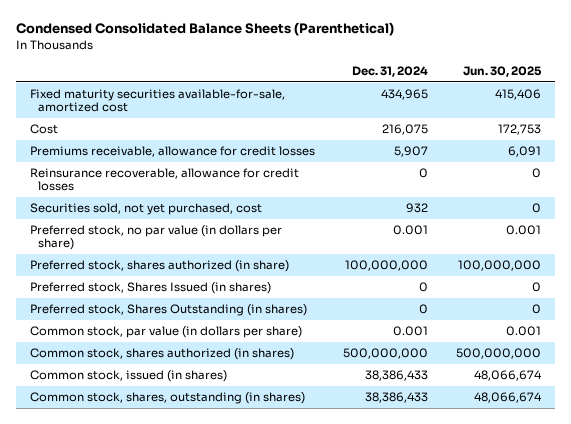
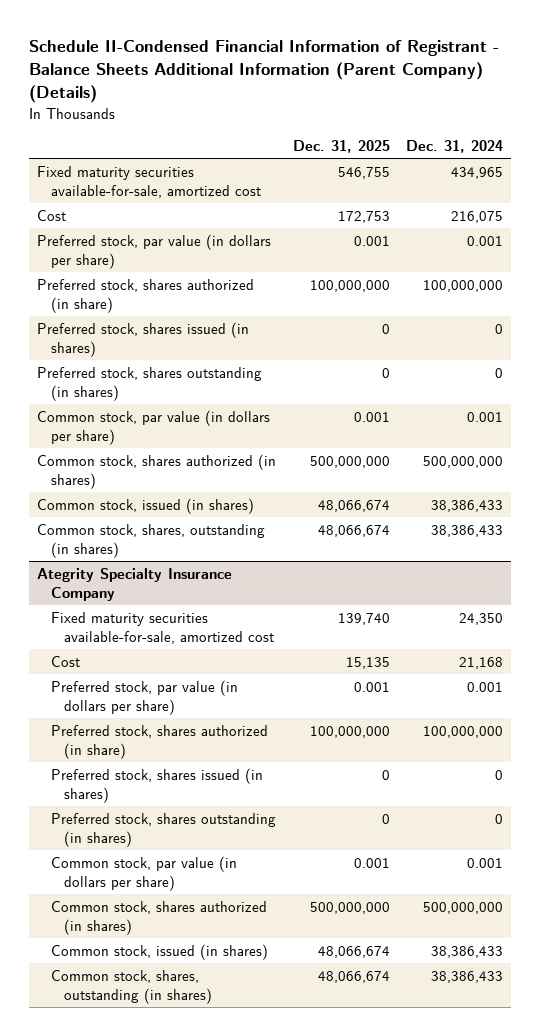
- Condensed Consolidated Balance Sheets (Parenthetical)
+ Schedule II-Condensed Financial Information of Registrant - Balance Sheets Additional Information (Parent Company) (Details)
- | Dec. 31, 2024 | Jun. 30, 2025
+ | Dec. 31, 2025 | Dec. 31, 2024
- Premiums receivable, allowance for credit losses | 5,907 | 6,091
- Reinsurance recoverable, allowance for credit losses | 0 | 0
- Securities sold, not yet purchased, cost | 932 | 0
- Preferred stock, no par value (in dollars per share) | 0.001 | 0.001
+ Preferred stock, par value (in dollars per share) | 0.001 | 0.001
- Preferred stock, Shares Issued (in shares) | 0 | 0
- Preferred stock, Shares Outstanding (in shares) | 0 | 0
+ Preferred stock, shares issued (in shares) | 0 | 0
+ Preferred stock, shares outstanding (in shares) | 0 | 0
+ Ategrity Specialty Insurance Company
+ Fixed maturity securities available-for-sale, amortized cost | 139,740 | 24,350
+ Cost | 15,135 | 21,168
+ Preferred stock, par value (in dollars per share) | 0.001 | 0.001
+ Preferred stock, shares authorized (in share) | 100,000,000 | 100,000,000
+ Preferred stock, shares issued (in shares) | 0 | 0
+ Preferred stock, shares outstanding (in shares) | 0 | 0
+ Common stock, par value (in dollars per share) | 0.001 | 0.001
+ Common stock, shares authorized (in shares) | 500,000,000 | 500,000,000
+ Common stock, issued (in shares) | 48,066,674 | 38,386,433
+ Common stock, shares, outstanding (in shares) | 48,066,674 | 38,386,433

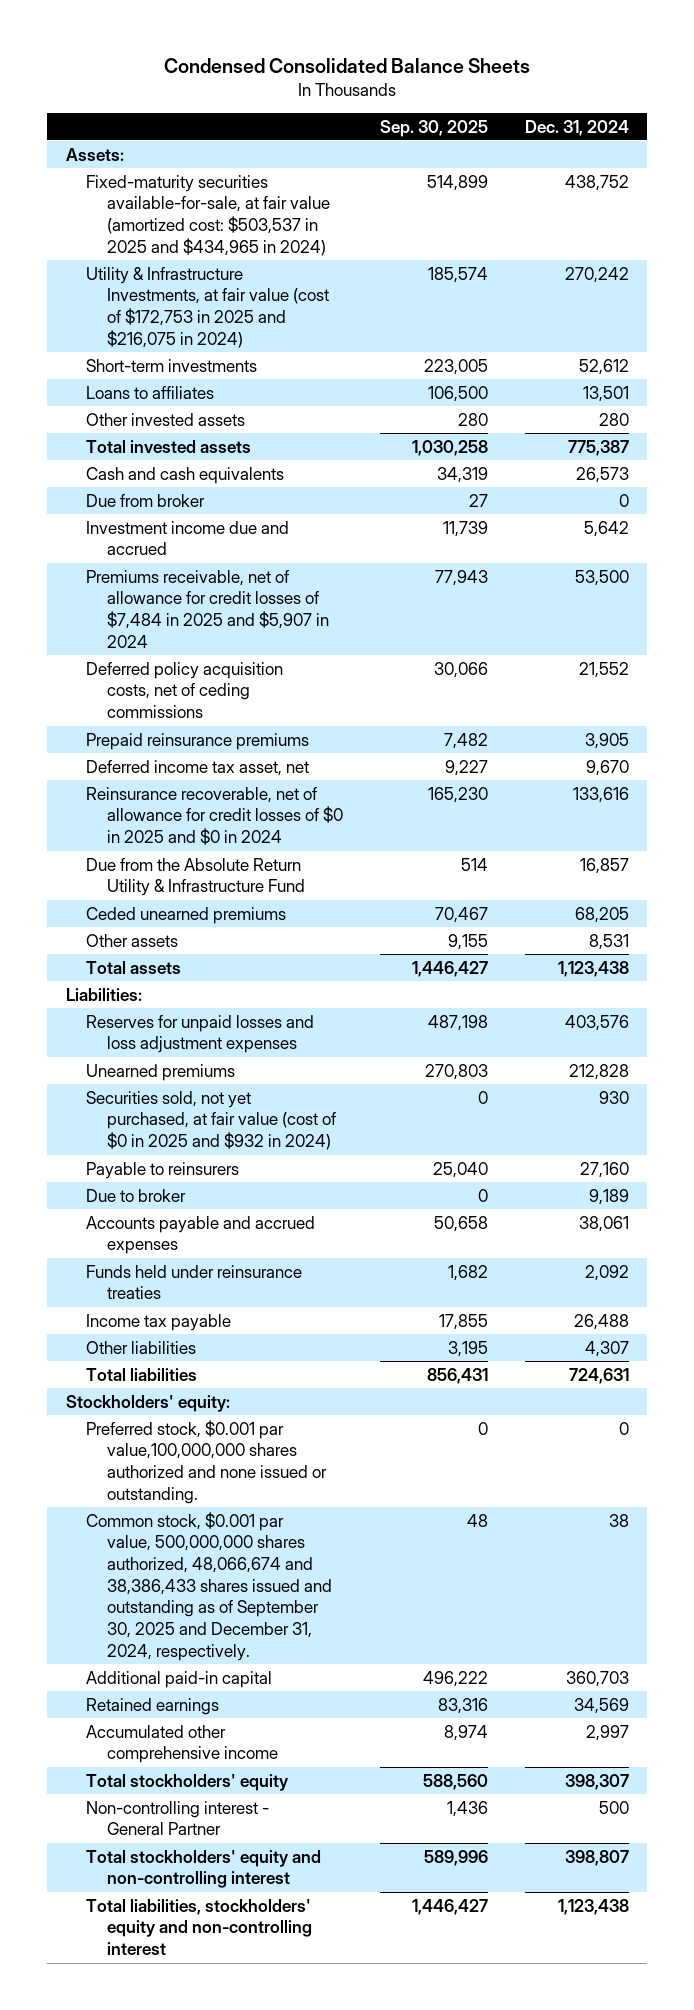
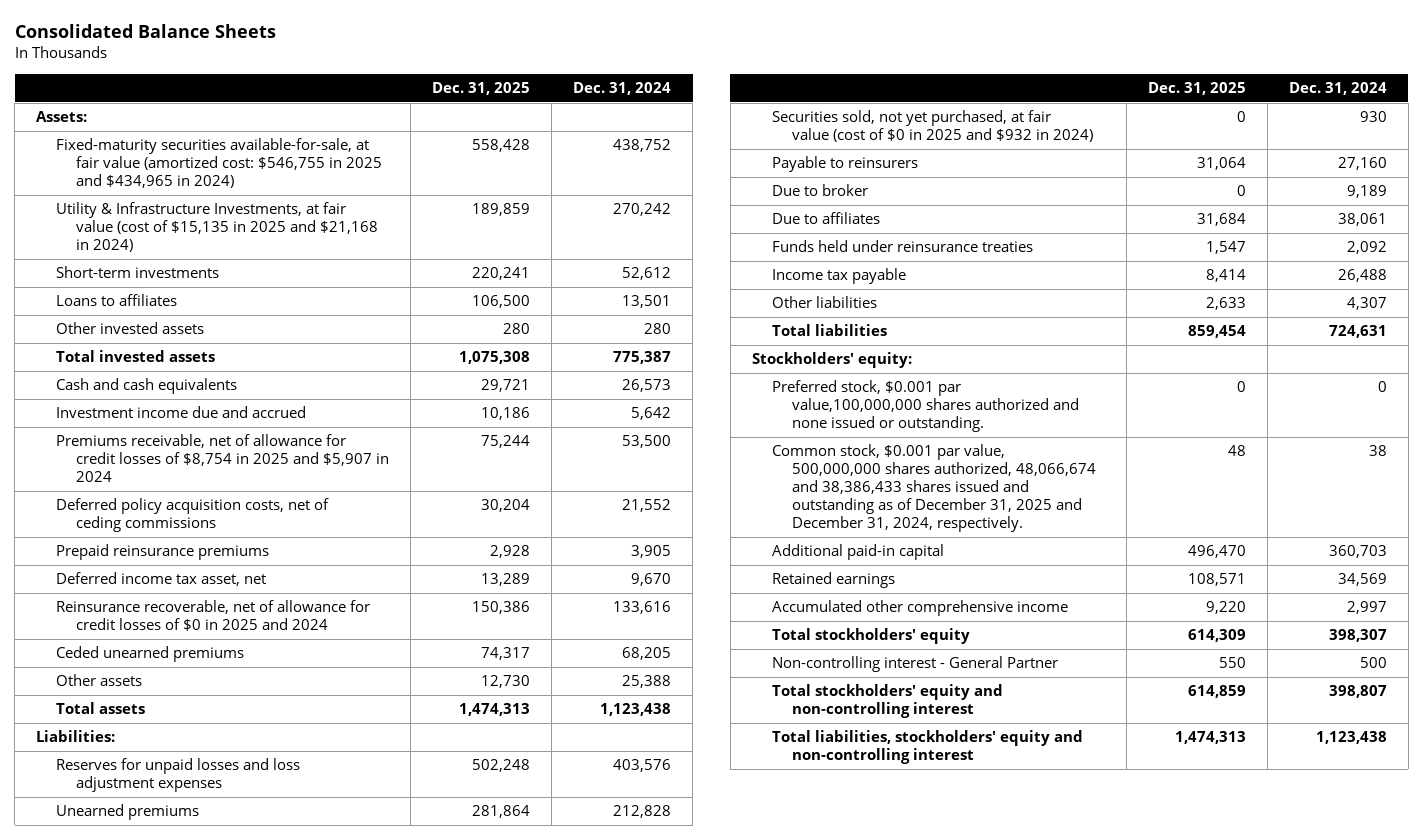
- Condensed Consolidated Balance Sheets
+ Consolidated Balance Sheets
- | Sep. 30, 2025 | Dec. 31, 2024
+ | Dec. 31, 2025 | Dec. 31, 2024
- Fixed-maturity securities available-for-sale, at fair value (amortized cost: $503,537 in 2025 and $434,965 in 2024) | 514,899 | 438,752
- Utility & Infrastructure Investments, at fair value (cost of $172,753 in 2025 and $216,075 in 2024) | 185,574 | 270,242
+ Fixed-maturity securities available-for-sale, at fair value (amortized cost: $546,755 in 2025 and $434,965 in 2024) | 558,428 | 438,752
+ Utility & Infrastructure Investments, at fair value (cost of $15,135 in 2025 and $21,168 in 2024) | 189,859 | 270,242
- Due from broker | 27 | 0
- Premiums receivable, net of allowance for credit losses of $7,484 in 2025 and $5,907 in 2024 | 77,943 | 53,500
+ Premiums receivable, net of allowance for credit losses of $8,754 in 2025 and $5,907 in 2024 | 75,244 | 53,500
- Reinsurance recoverable, net of allowance for credit losses of $0 in 2025 and $0 in 2024 | 165,230 | 133,616
- Due from the Absolute Return Utility & Infrastructure Fund | 514 | 16,857
+ Reinsurance recoverable, net of allowance for credit losses of $0 in 2025 and 2024 | 150,386 | 133,616
- Other assets | 9,155 | 8,531
+ Other assets | 12,730 | 25,388
- Accounts payable and accrued expenses | 50,658 | 38,061
+ Due to affiliates | 31,684 | 38,061
- Common stock, $0.001 par value, 500,000,000 shares authorized, 48,066,674 and 38,386,433 shares issued and outstanding as of September 30, 2025 and December 31, 2024, respectively. | 48 | 38
+ Common stock, $0.001 par value, 500,000,000 shares authorized, 48,066,674 and 38,386,433 shares issued and outstanding as of December 31, 2025 and December 31, 2024, respectively. | 48 | 38

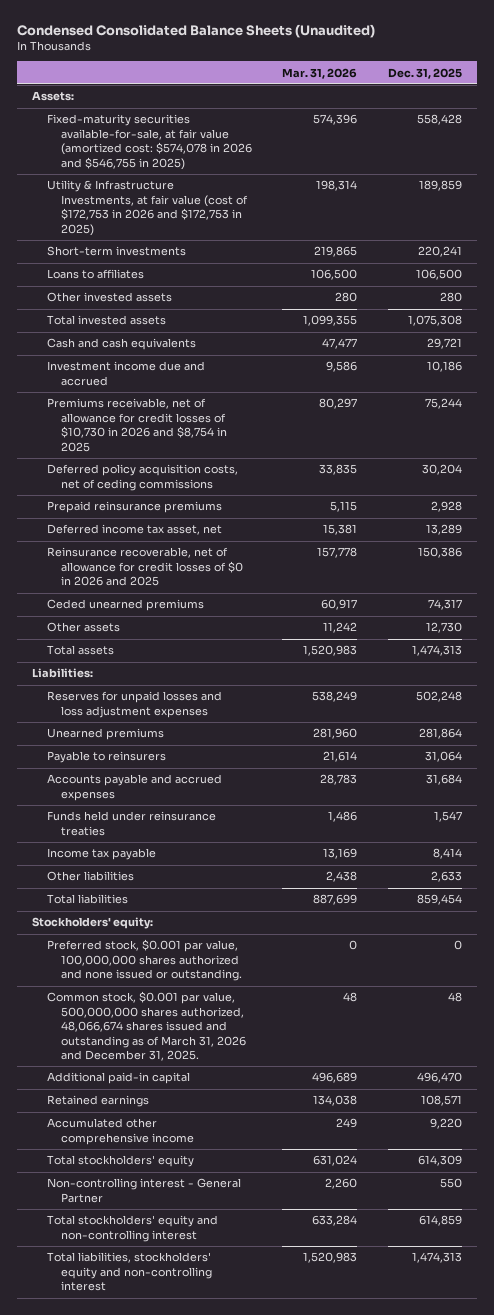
- Consolidated Balance Sheets
+ Condensed Consolidated Balance Sheets (Unaudited)
- | Dec. 31, 2025 | Dec. 31, 2024
+ | Mar. 31, 2026 | Dec. 31, 2025
- Fixed-maturity securities available-for-sale, at fair value (amortized cost: $546,755 in 2025 and $434,965 in 2024) | 558,428 | 438,752
- Utility & Infrastructure Investments, at fair value (cost of $15,135 in 2025 and $21,168 in 2024) | 189,859 | 270,242
+ Fixed-maturity securities available-for-sale, at fair value (amortized cost: $574,078 in 2026 and $546,755 in 2025) | 574,396 | 558,428
+ Utility & Infrastructure Investments, at fair value (cost of $172,753 in 2026 and $172,753 in 2025) | 198,314 | 189,859
- Premiums receivable, net of allowance for credit losses of $8,754 in 2025 and $5,907 in 2024 | 75,244 | 53,500
+ Premiums receivable, net of allowance for credit losses of $10,730 in 2026 and $8,754 in 2025 | 80,297 | 75,244
- Reinsurance recoverable, net of allowance for credit losses of $0 in 2025 and 2024 | 150,386 | 133,616
+ Reinsurance recoverable, net of allowance for credit losses of $0 in 2026 and 2025 | 157,778 | 150,386
- Securities sold, not yet purchased, at fair value (cost of $0 in 2025 and $932 in 2024) | 0 | 930
- Due to broker | 0 | 9,189
- Due to affiliates | 31,684 | 38,061
+ Accounts payable and accrued expenses | 28,783 | 31,684
- Preferred stock, $0.001 par value,100,000,000 shares authorized and none issued or outstanding. | 0 | 0
- Common stock, $0.001 par value, 500,000,000 shares authorized, 48,066,674 and 38,386,433 shares issued and outstanding as of December 31, 2025 and December 31, 2024, respectively. | 48 | 38
+ Preferred stock, $0.001 par value, 100,000,000 shares authorized and none issued or outstanding. | 0 | 0
+ Common stock, $0.001 par value, 500,000,000 shares authorized, 48,066,674 shares issued and outstanding as of March 31, 2026 and December 31, 2025. | 48 | 48

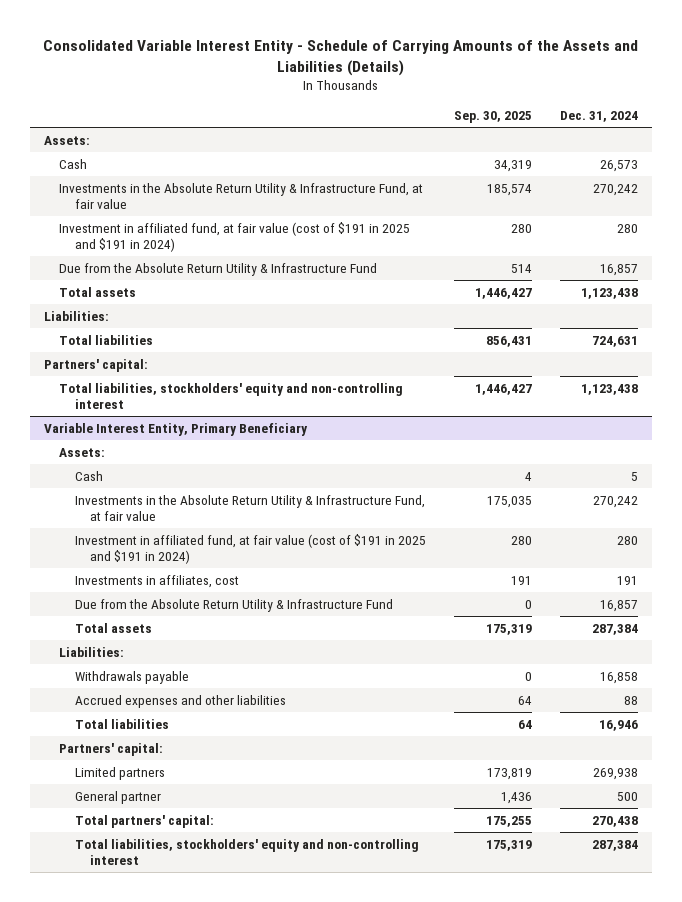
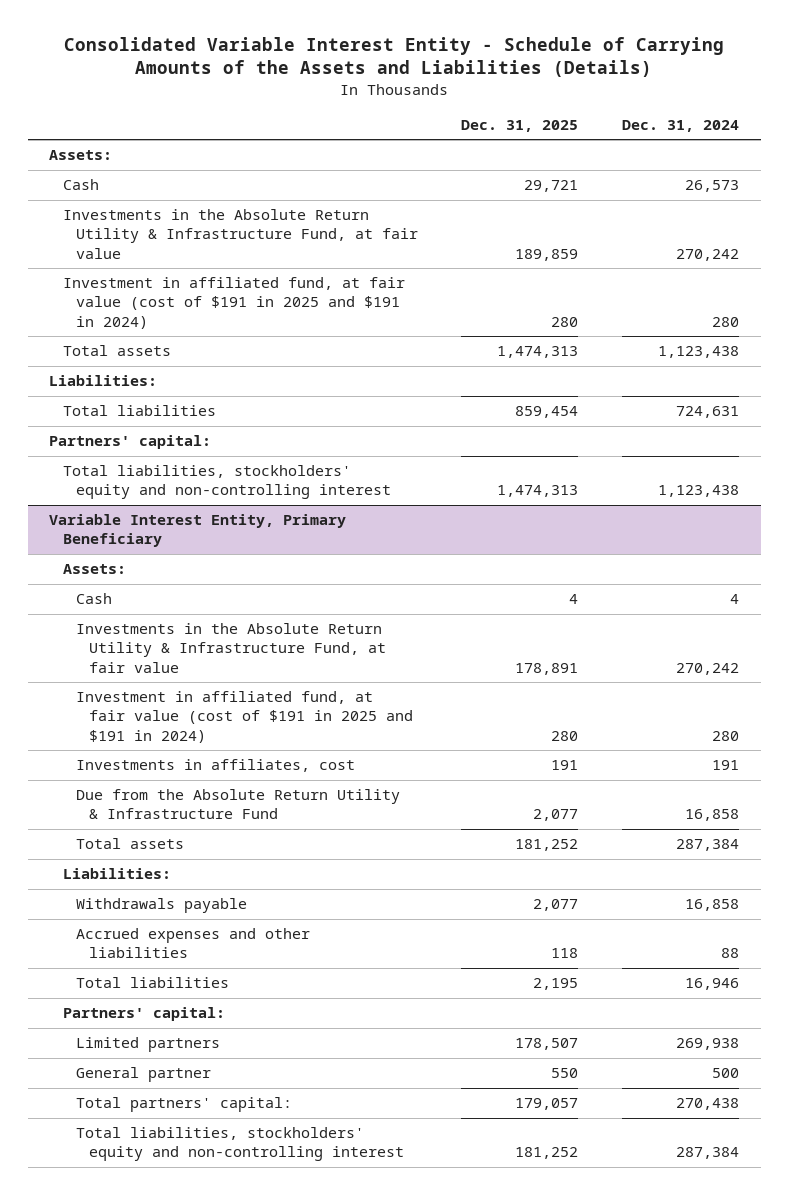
- | Sep. 30, 2025 | Dec. 31, 2024
+ | Dec. 31, 2025 | Dec. 31, 2024
- Due from the Absolute Return Utility & Infrastructure Fund | 514 | 16,857
@ Variable Interest Entity, Primary Beneficiary
- Cash | 4 | 5
+ Cash | 4 | 4
- Due from the Absolute Return Utility & Infrastructure Fund | 0 | 16,857
+ Due from the Absolute Return Utility & Infrastructure Fund | 2,077 | 16,858

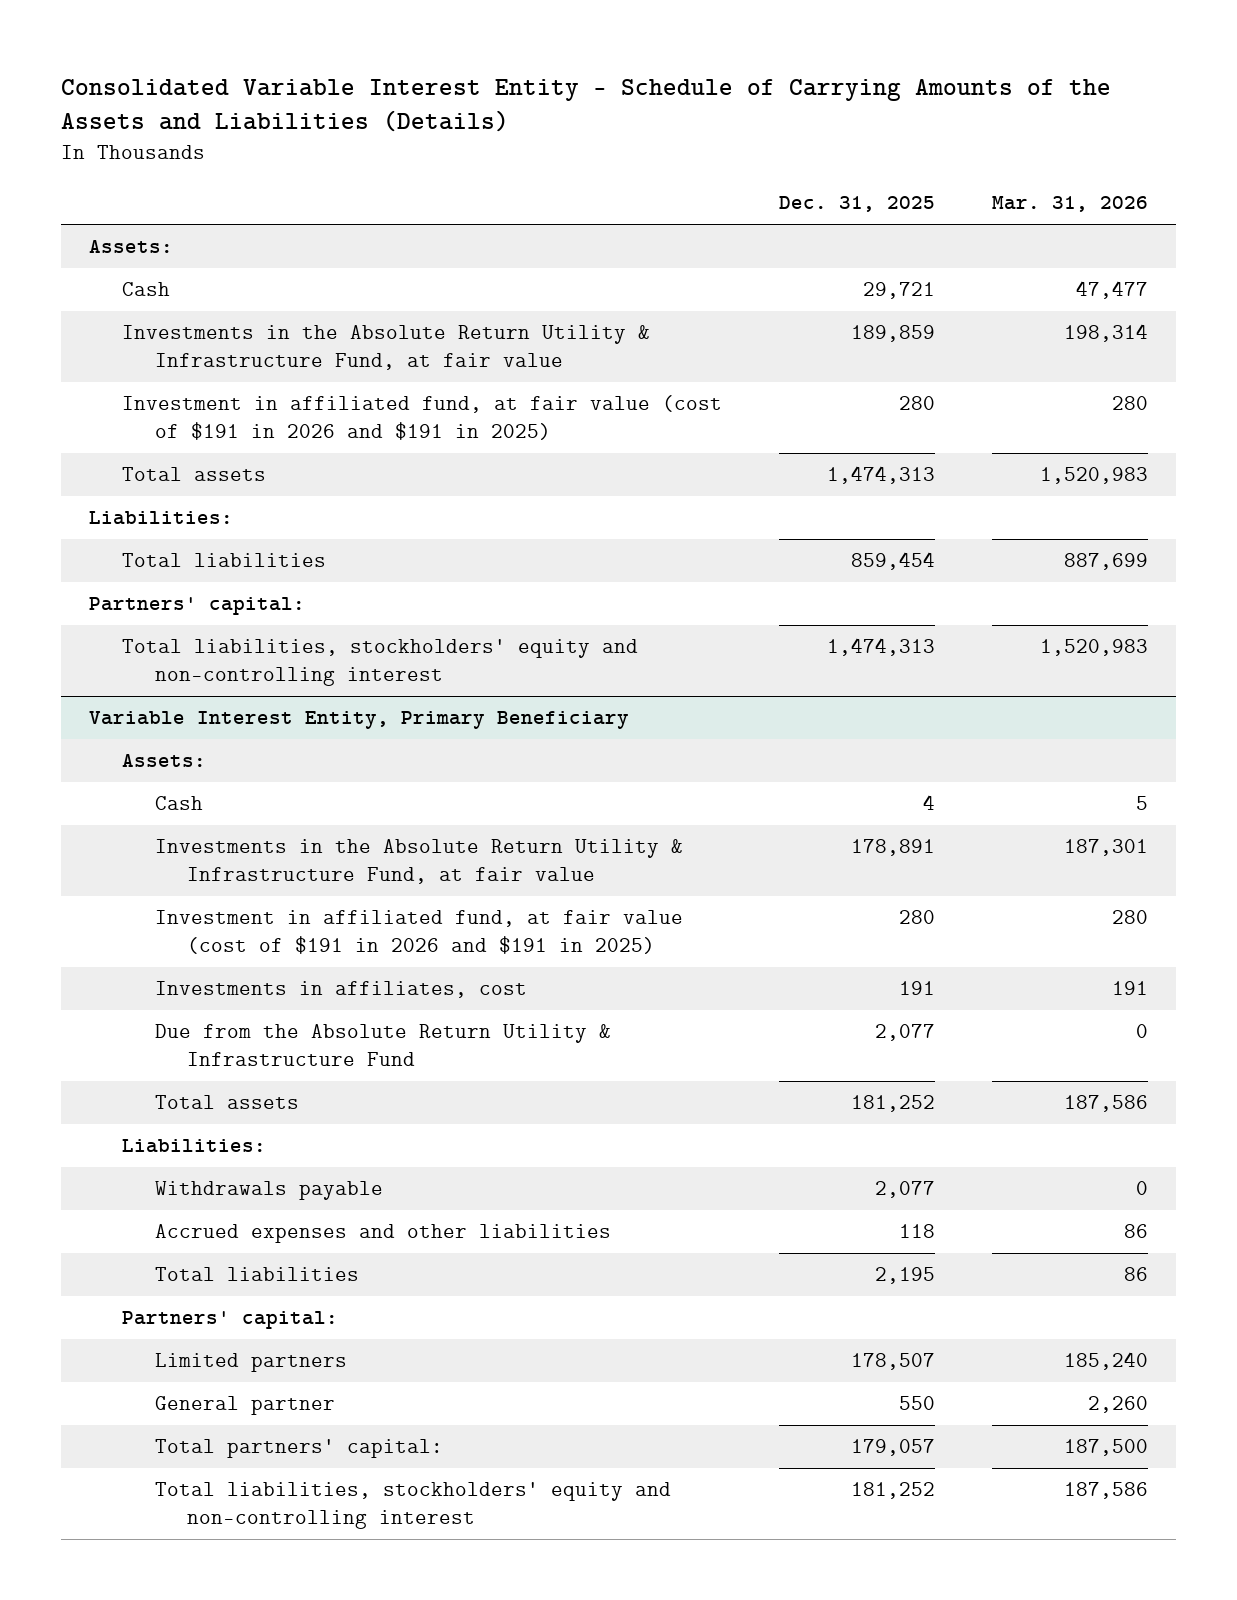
- | Dec. 31, 2025 | Dec. 31, 2024
+ | Dec. 31, 2025 | Mar. 31, 2026
- Investment in affiliated fund, at fair value (cost of $191 in 2025 and $191 in 2024) | 280 | 280
+ Investment in affiliated fund, at fair value (cost of $191 in 2026 and $191 in 2025) | 280 | 280
@ Variable Interest Entity, Primary Beneficiary
- Investment in affiliated fund, at fair value (cost of $191 in 2025 and $191 in 2024) | 280 | 280
+ Investment in affiliated fund, at fair value (cost of $191 in 2026 and $191 in 2025) | 280 | 280

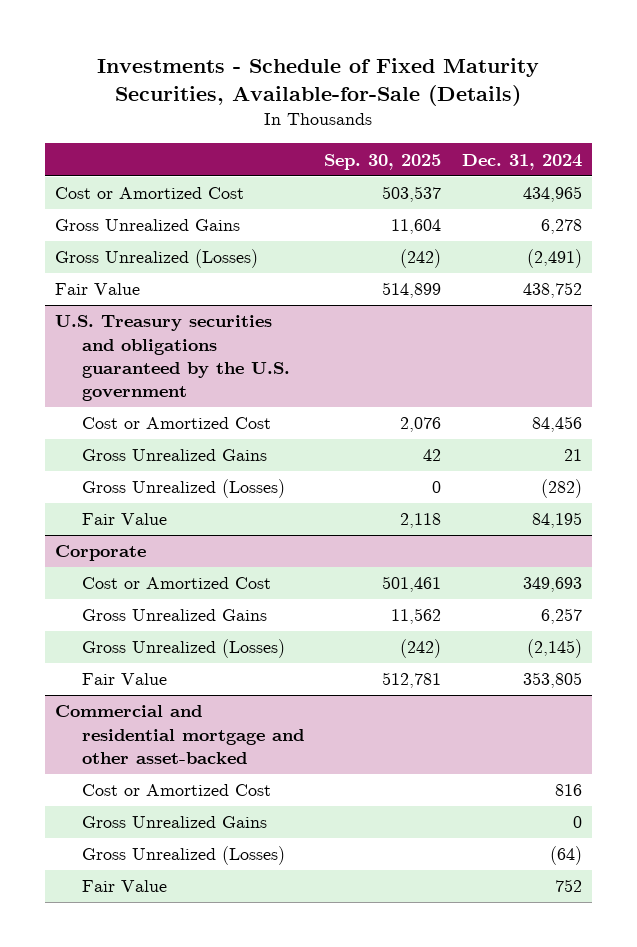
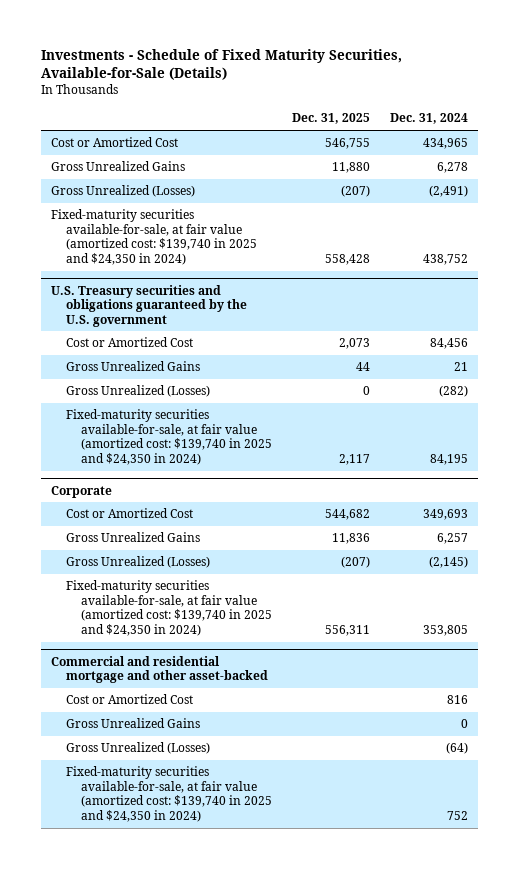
- | Sep. 30, 2025 | Dec. 31, 2024
+ | Dec. 31, 2025 | Dec. 31, 2024
- Fair Value | 514,899 | 438,752
+ Fixed-maturity securities available-for-sale, at fair value (amortized cost: $139,740 in 2025 and $24,350 in 2024) | 558,428 | 438,752
@ U.S. Treasury securities and obligations guaranteed by the U.S. government
- Fair Value | 2,118 | 84,195
+ Fixed-maturity securities available-for-sale, at fair value (amortized cost: $139,740 in 2025 and $24,350 in 2024) | 2,117 | 84,195
@ Corporate
- Fair Value | 512,781 | 353,805
+ Fixed-maturity securities available-for-sale, at fair value (amortized cost: $139,740 in 2025 and $24,350 in 2024) | 556,311 | 353,805
@ Commercial and residential mortgage and other asset-backed
- Fair Value | | 752
+ Fixed-maturity securities available-for-sale, at fair value (amortized cost: $139,740 in 2025 and $24,350 in 2024) | | 752

